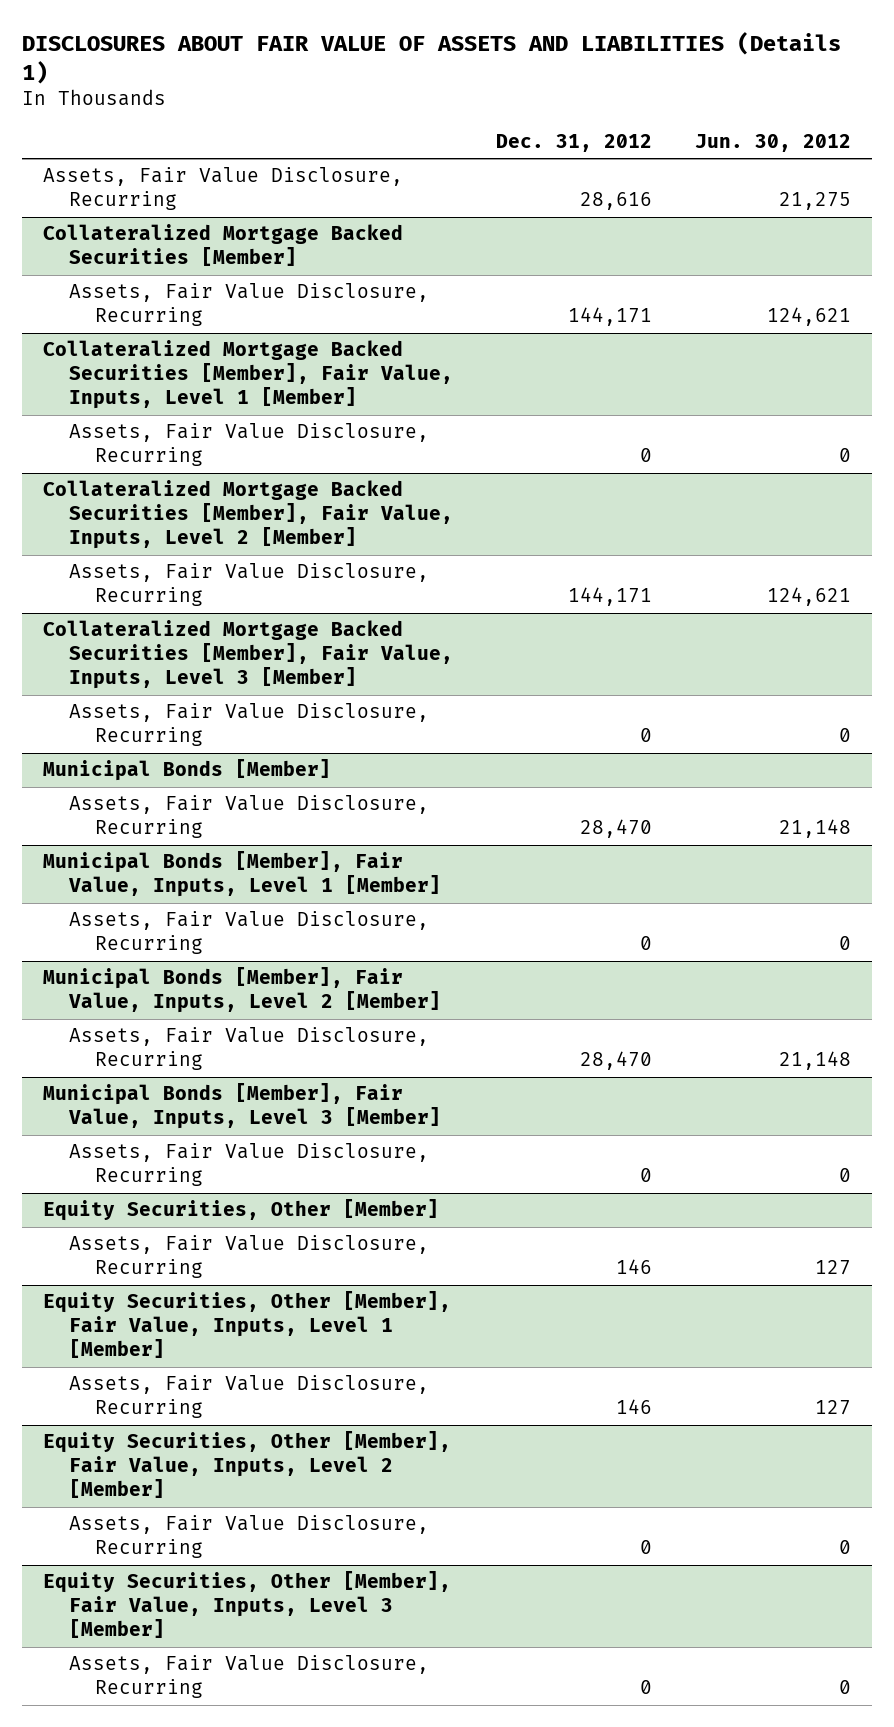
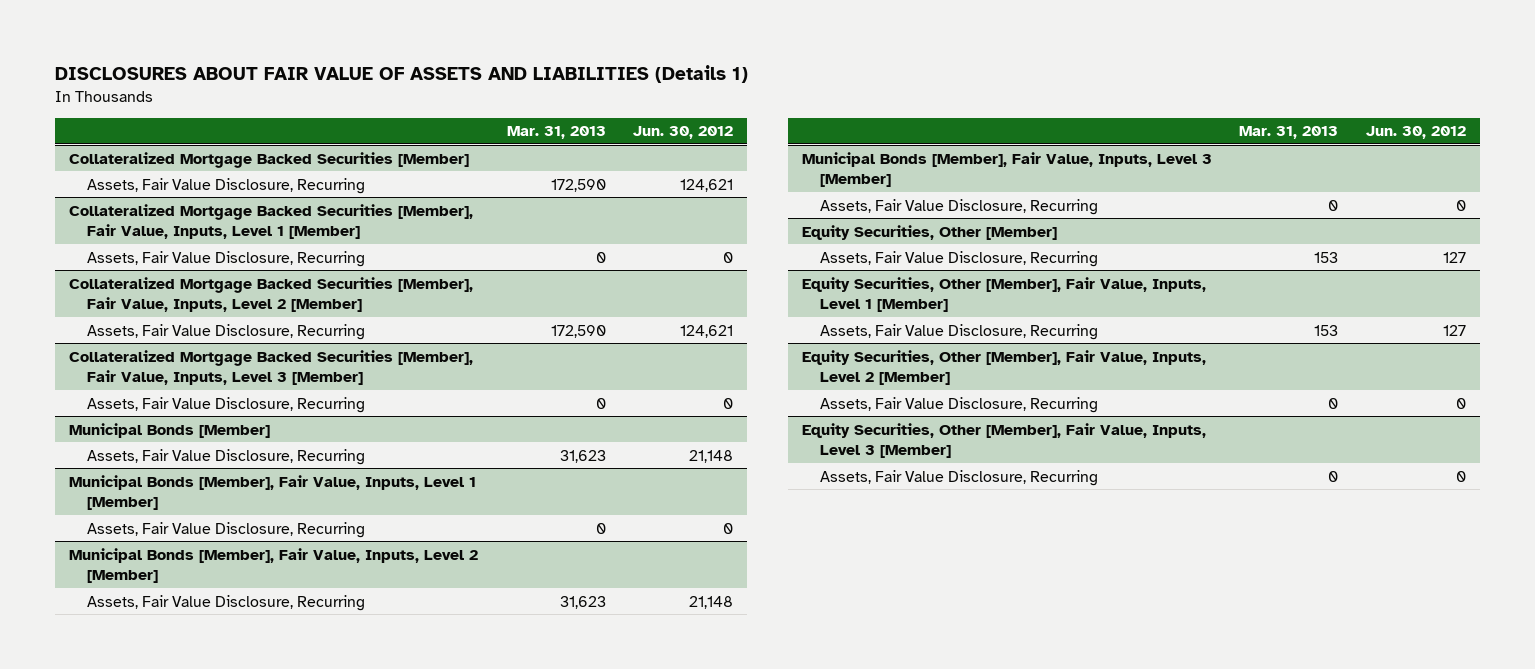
- | Dec. 31, 2012 | Jun. 30, 2012
+ | Mar. 31, 2013 | Jun. 30, 2012
- Assets, Fair Value Disclosure, Recurring | 28,616 | 21,275

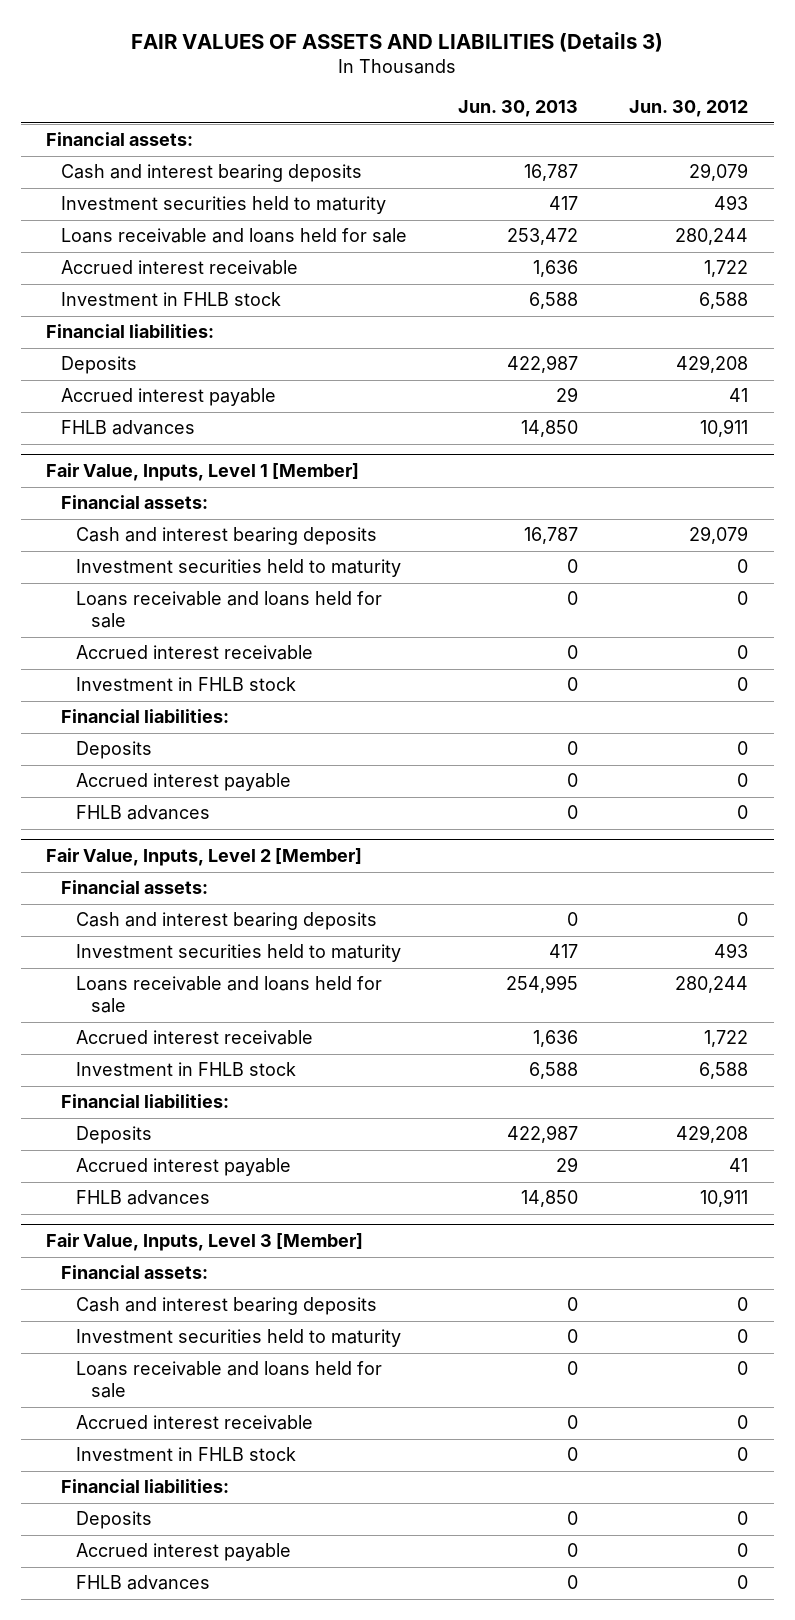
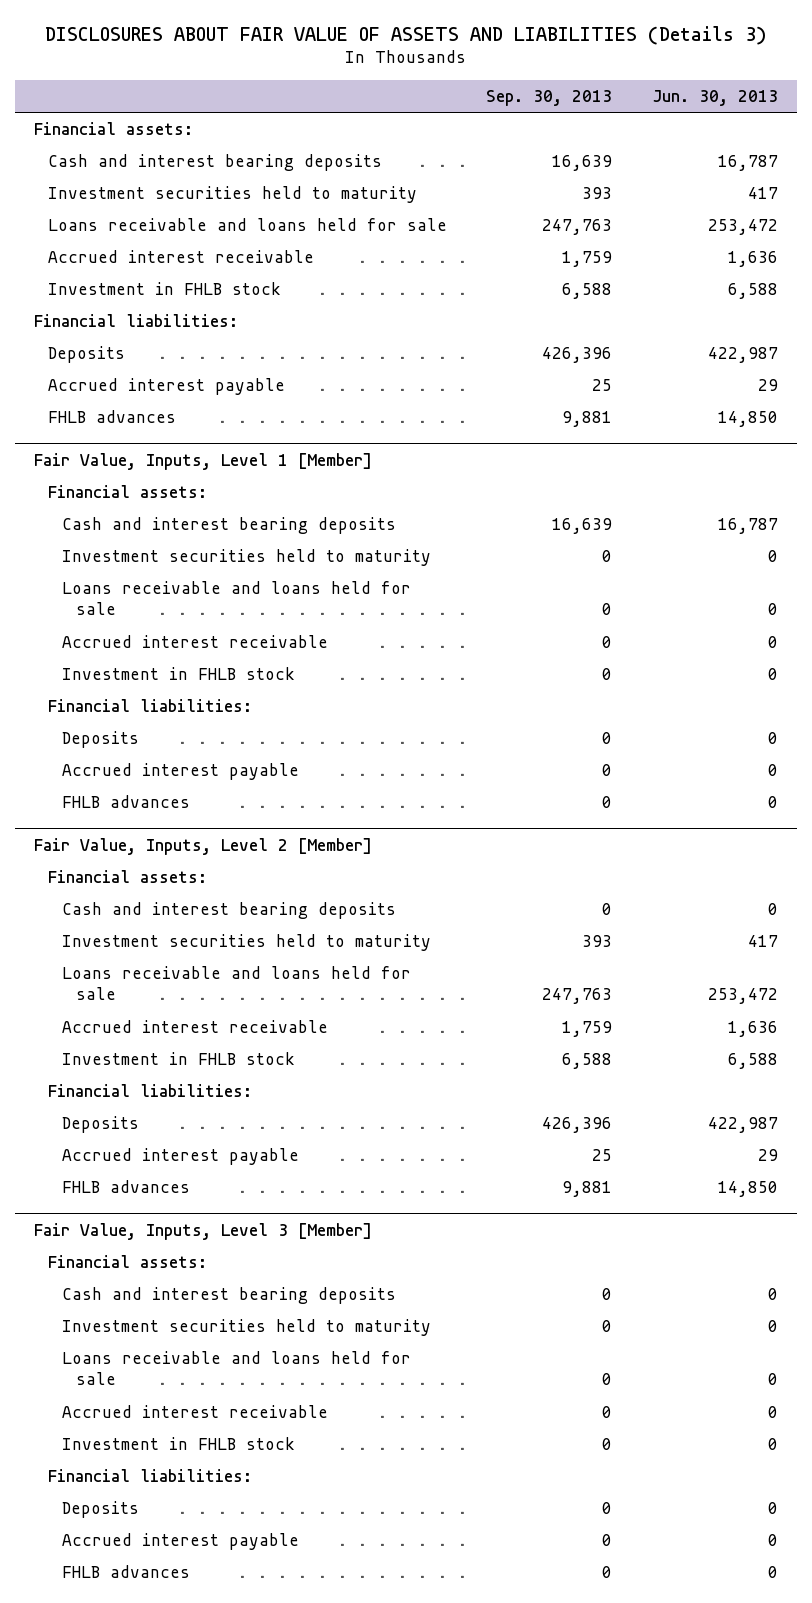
- FAIR VALUES OF ASSETS AND LIABILITIES (Details 3)
+ DISCLOSURES ABOUT FAIR VALUE OF ASSETS AND LIABILITIES (Details 3)
- | Jun. 30, 2013 | Jun. 30, 2012
+ | Sep. 30, 2013 | Jun. 30, 2013
@ Fair Value, Inputs, Level 2 [Member]
- Loans receivable and loans held for sale | 254,995 | 280,244
+ Loans receivable and loans held for sale | 247,763 | 253,472

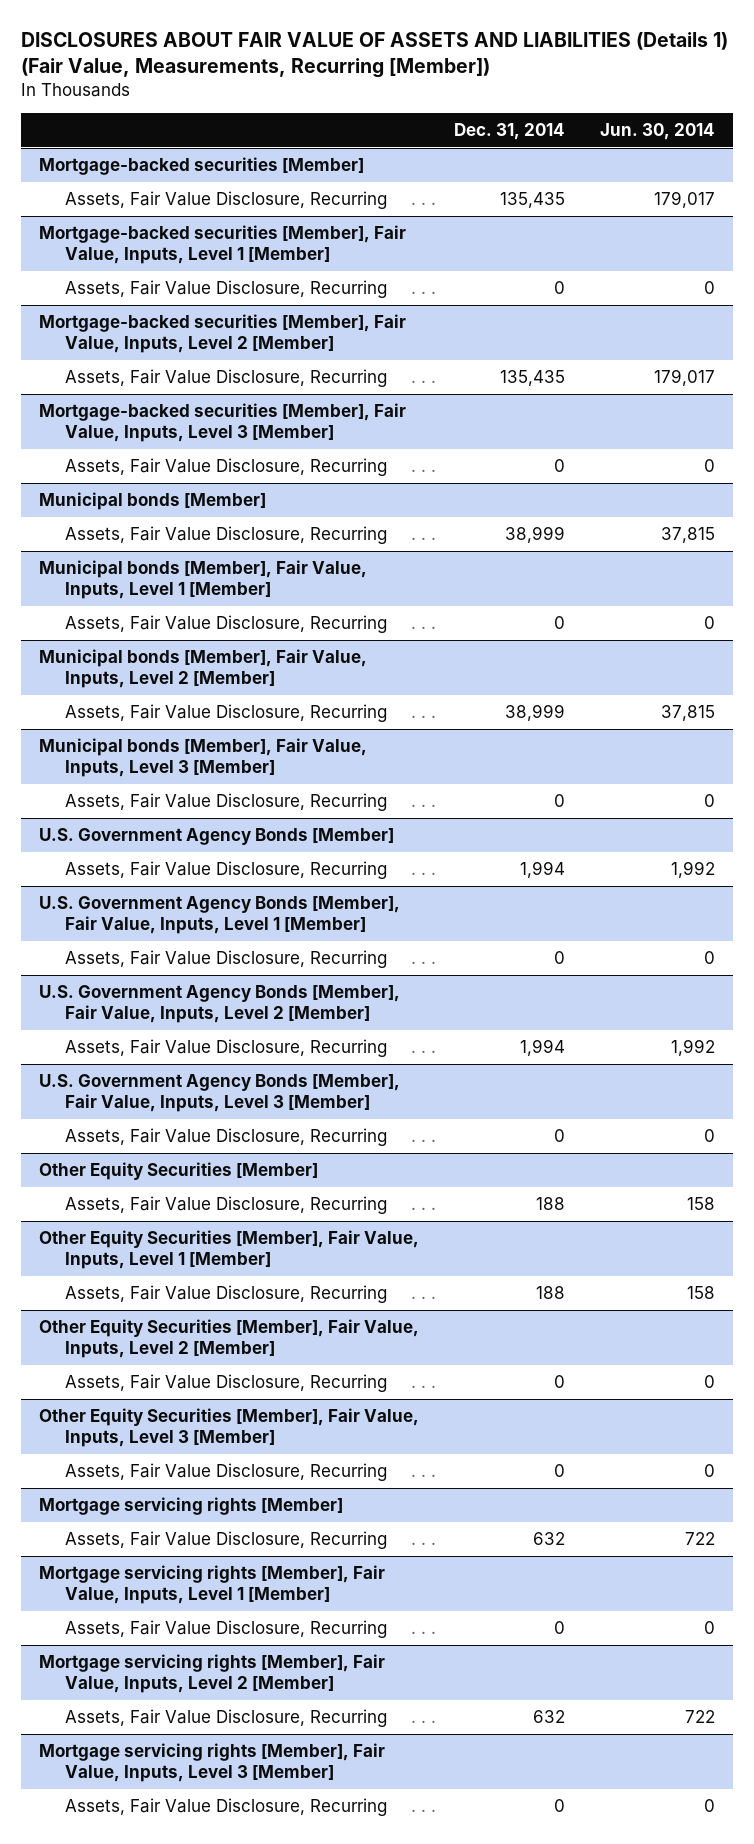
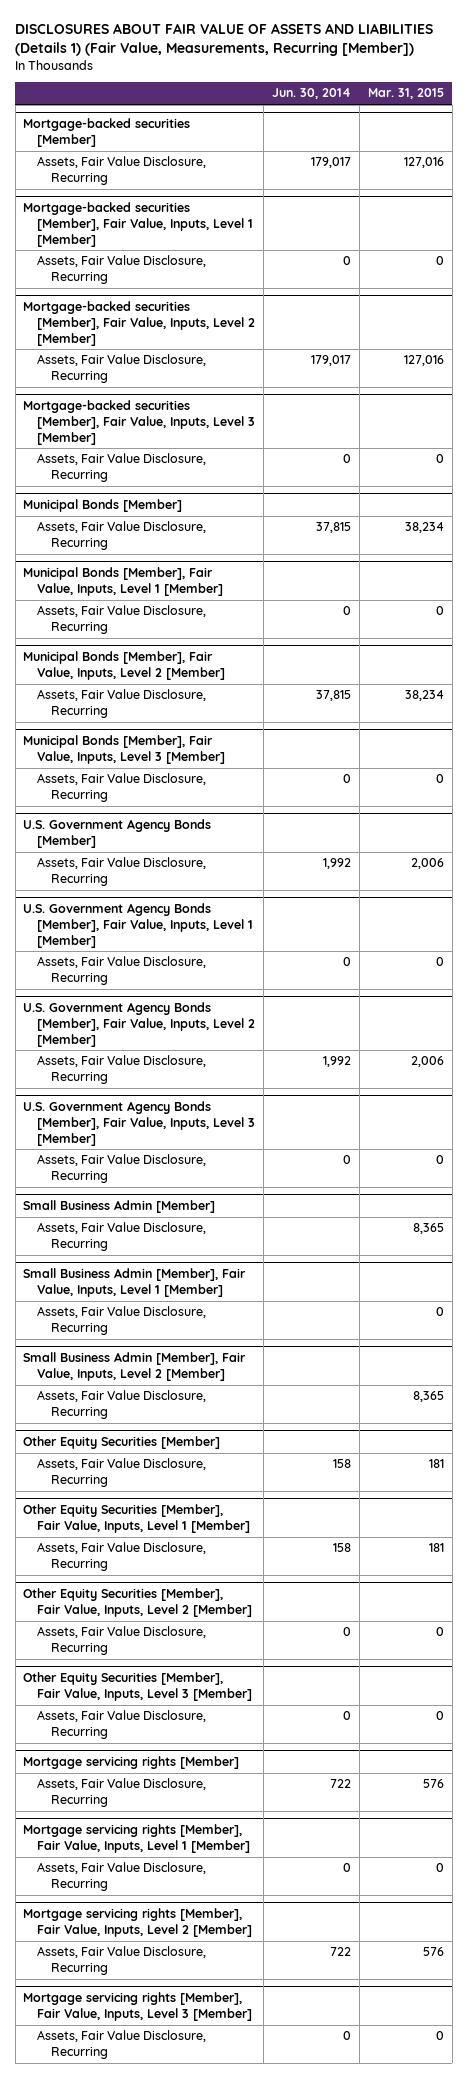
- | Dec. 31, 2014 | Jun. 30, 2014
+ | Jun. 30, 2014 | Mar. 31, 2015
- Municipal bonds [Member]
+ Municipal Bonds [Member]
- Municipal bonds [Member], Fair Value, Inputs, Level 1 [Member]
+ Municipal Bonds [Member], Fair Value, Inputs, Level 1 [Member]
- Municipal bonds [Member], Fair Value, Inputs, Level 2 [Member]
+ Municipal Bonds [Member], Fair Value, Inputs, Level 2 [Member]
- Municipal bonds [Member], Fair Value, Inputs, Level 3 [Member]
+ Municipal Bonds [Member], Fair Value, Inputs, Level 3 [Member]
+ Small Business Admin [Member]
+ Assets, Fair Value Disclosure, Recurring | | 8,365
+ Small Business Admin [Member], Fair Value, Inputs, Level 1 [Member]
+ Assets, Fair Value Disclosure, Recurring | | 0
+ Small Business Admin [Member], Fair Value, Inputs, Level 2 [Member]
+ Assets, Fair Value Disclosure, Recurring | | 8,365

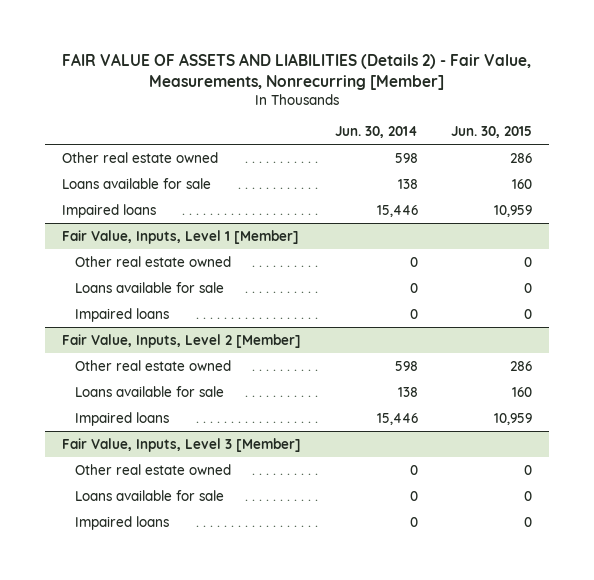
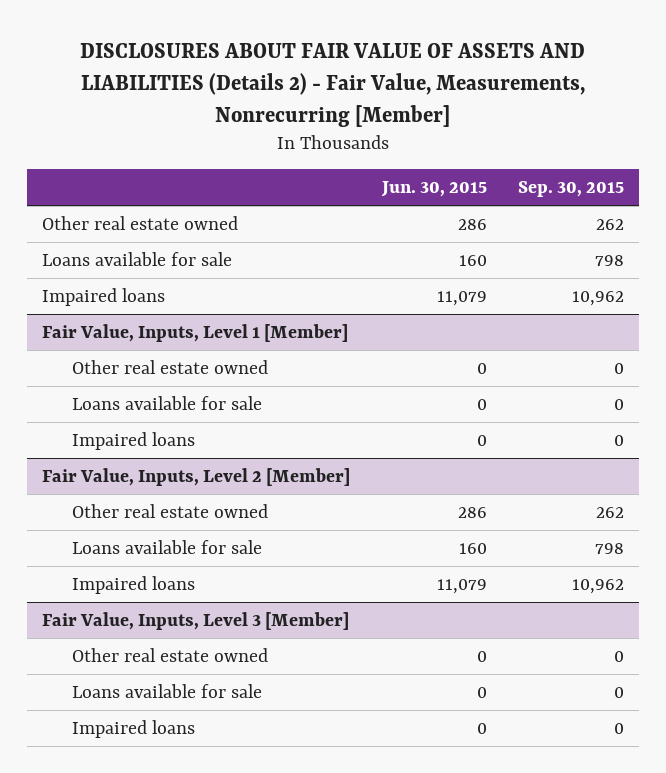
- FAIR VALUE OF ASSETS AND LIABILITIES (Details 2) - Fair Value, Measurements, Nonrecurring [Member]
+ DISCLOSURES ABOUT FAIR VALUE OF ASSETS AND LIABILITIES (Details 2) - Fair Value, Measurements, Nonrecurring [Member]
- | Jun. 30, 2014 | Jun. 30, 2015
+ | Jun. 30, 2015 | Sep. 30, 2015
- Impaired loans | 15,446 | 10,959
+ Impaired loans | 11,079 | 10,962
@ Fair Value, Inputs, Level 2 [Member]
- Impaired loans | 15,446 | 10,959
+ Impaired loans | 11,079 | 10,962

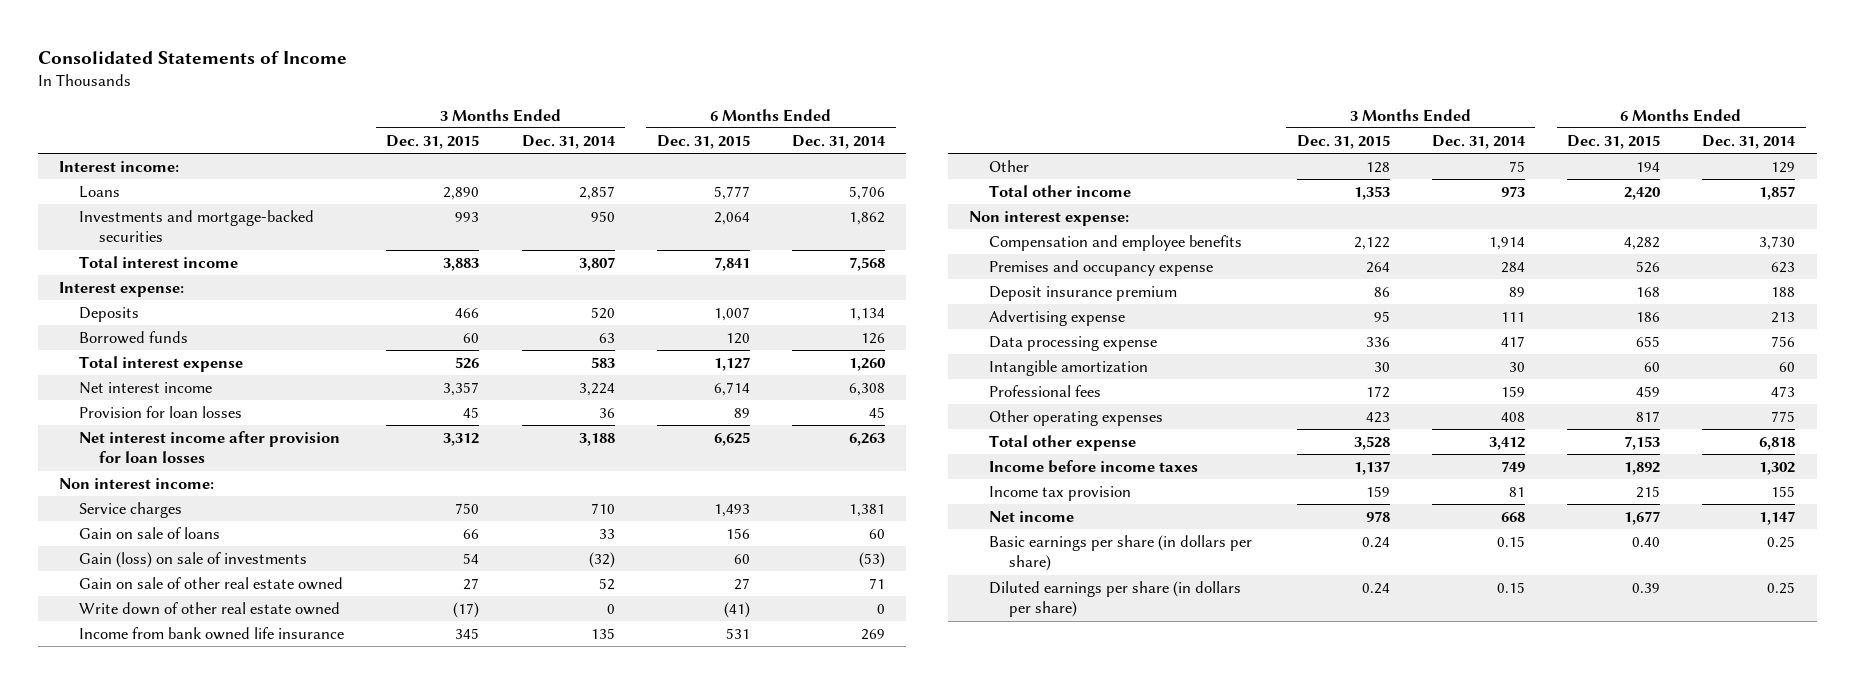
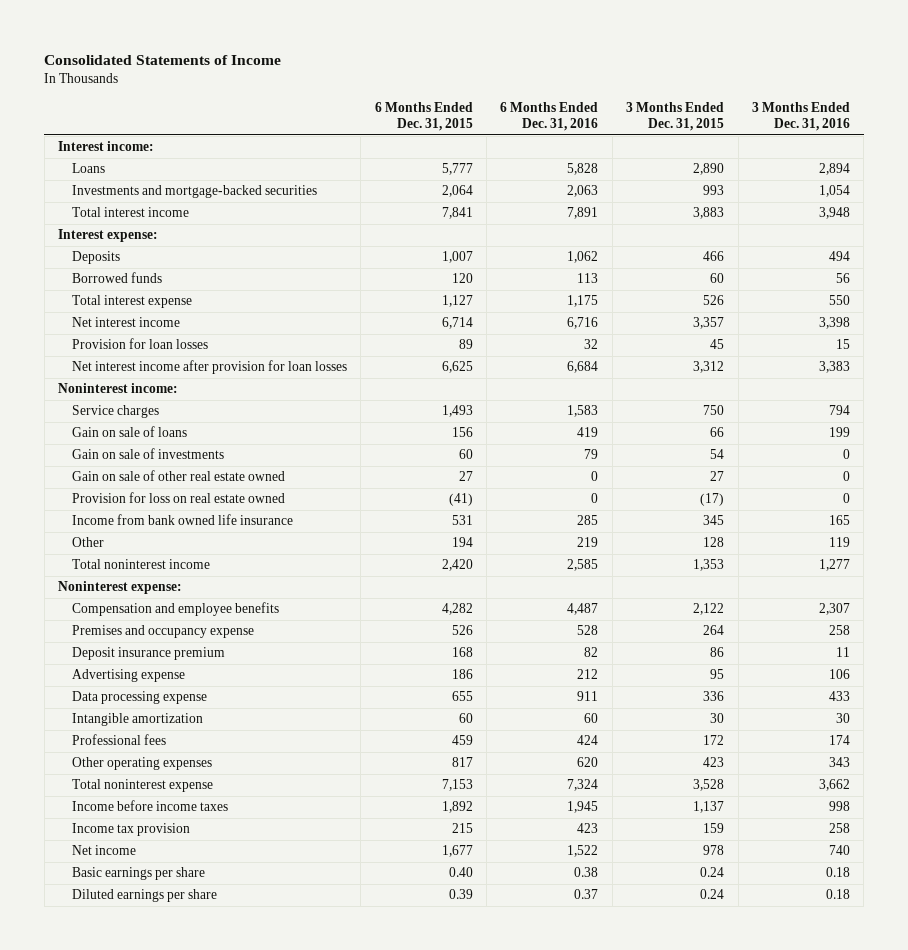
- | 3 Months Ended Dec. 31, 2015 | 3 Months Ended Dec. 31, 2014 | 6 Months Ended Dec. 31, 2015 | 6 Months Ended Dec. 31, 2014
+ | 6 Months Ended Dec. 31, 2015 | 6 Months Ended Dec. 31, 2016 | 3 Months Ended Dec. 31, 2015 | 3 Months Ended Dec. 31, 2016
- Non interest income:
+ Noninterest income:
- Gain (loss) on sale of investments | 54 | (32) | 60 | (53)
+ Gain on sale of investments | 60 | 79 | 54 | 0
- Write down of other real estate owned | (17) | 0 | (41) | 0
+ Provision for loss on real estate owned | (41) | 0 | (17) | 0
- Total other income | 1,353 | 973 | 2,420 | 1,857
- Non interest expense:
+ Total noninterest income | 2,420 | 2,585 | 1,353 | 1,277
+ Noninterest expense:
- Total other expense | 3,528 | 3,412 | 7,153 | 6,818
+ Total noninterest expense | 7,153 | 7,324 | 3,528 | 3,662
- Basic earnings per share (in dollars per share) | 0.24 | 0.15 | 0.40 | 0.25
- Diluted earnings per share (in dollars per share) | 0.24 | 0.15 | 0.39 | 0.25
+ Basic earnings per share | 0.40 | 0.38 | 0.24 | 0.18
+ Diluted earnings per share | 0.39 | 0.37 | 0.24 | 0.18

